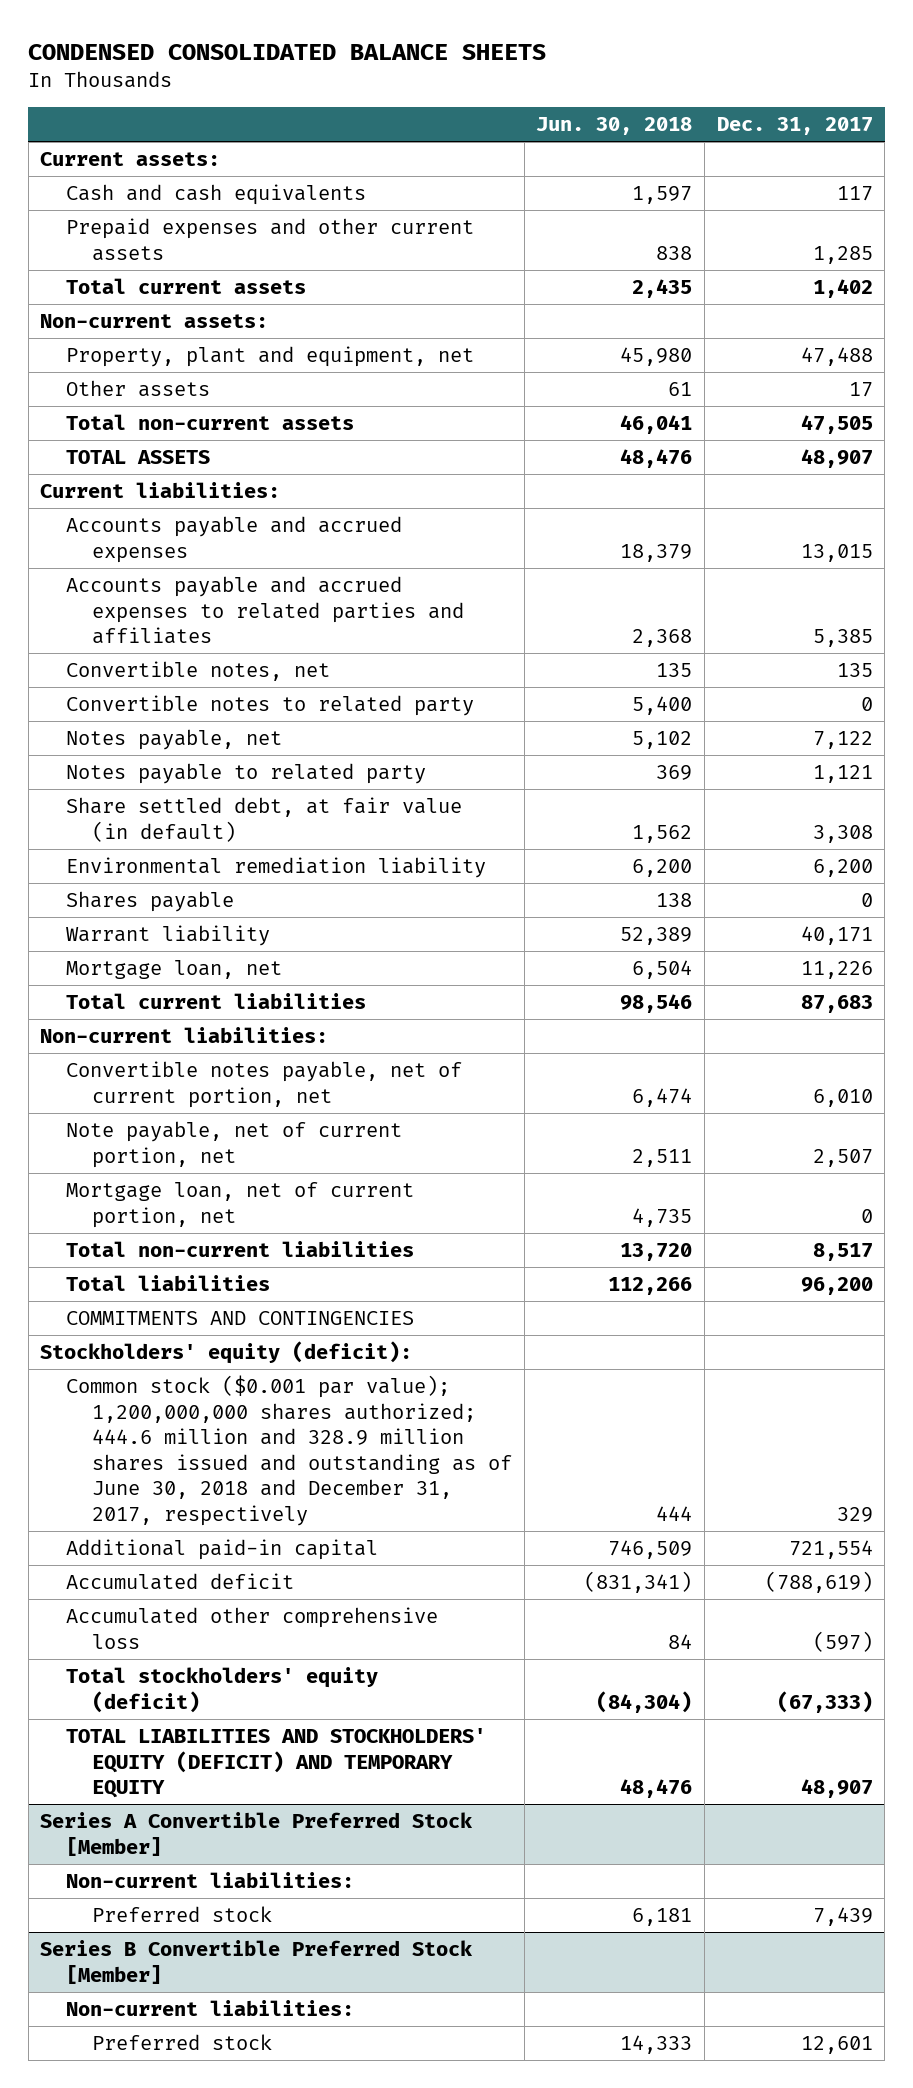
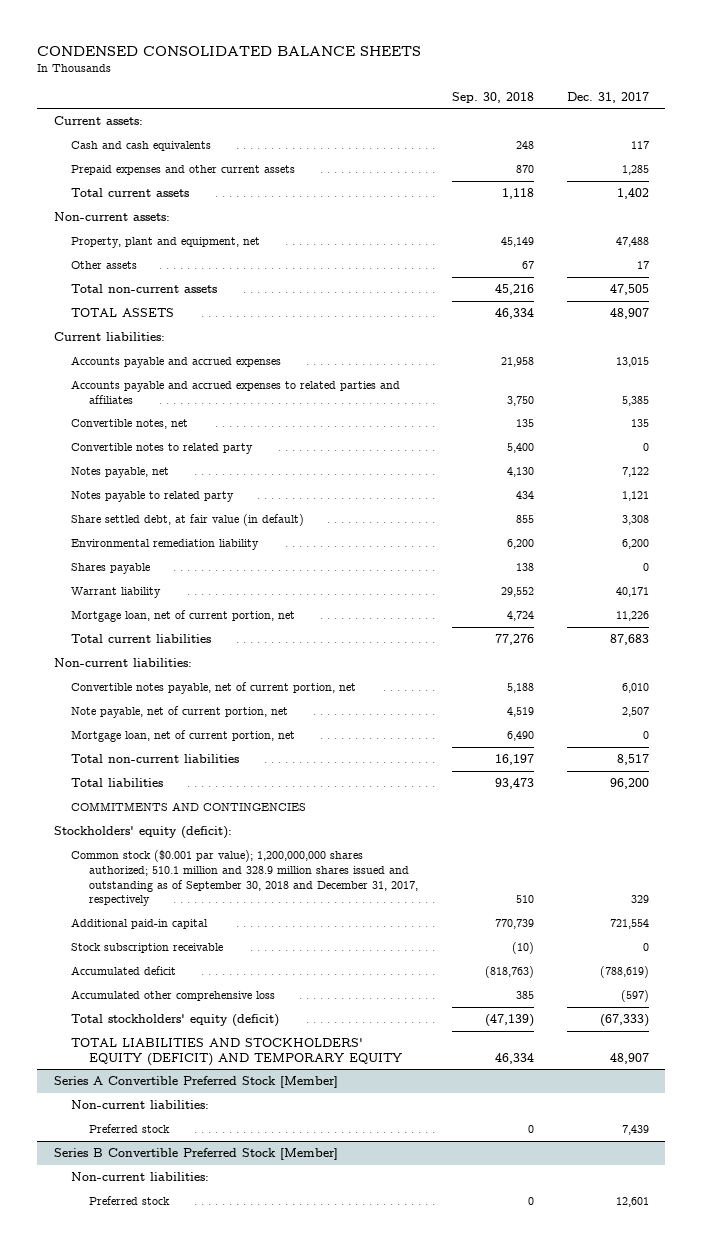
- | Jun. 30, 2018 | Dec. 31, 2017
+ | Sep. 30, 2018 | Dec. 31, 2017
- Mortgage loan, net | 6,504 | 11,226
+ Mortgage loan, net of current portion, net | 4,724 | 11,226
- Common stock ($0.001 par value); 1,200,000,000 shares authorized; 444.6 million and 328.9 million shares issued and outstanding as of June 30, 2018 and December 31, 2017, respectively | 444 | 329
+ Common stock ($0.001 par value); 1,200,000,000 shares authorized; 510.1 million and 328.9 million shares issued and outstanding as of September 30, 2018 and December 31, 2017, respectively | 510 | 329
+ Stock subscription receivable | (10) | 0

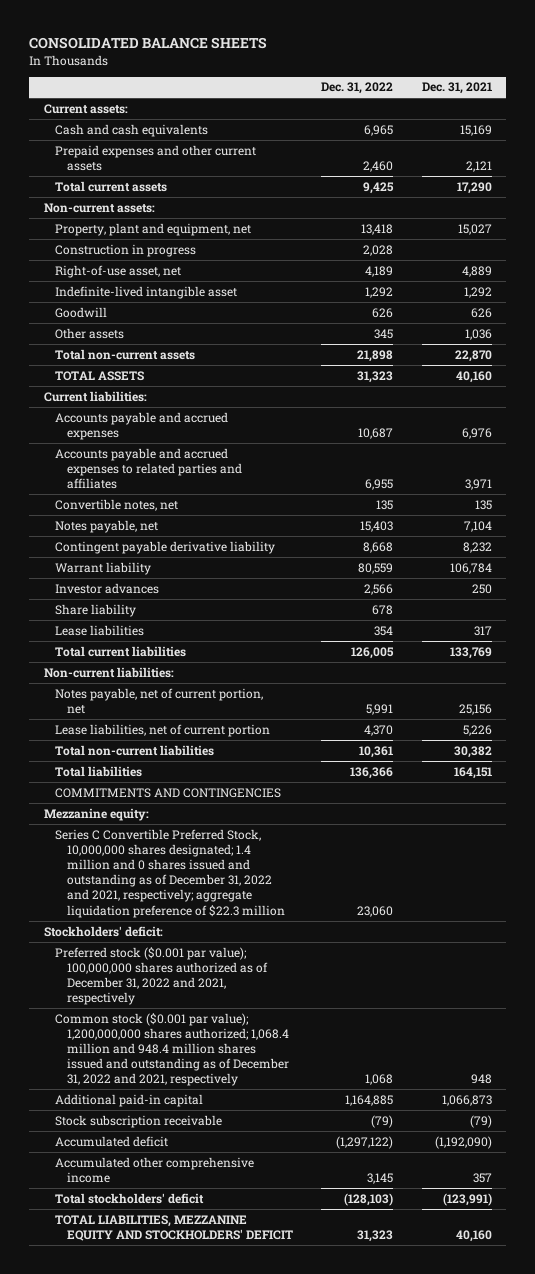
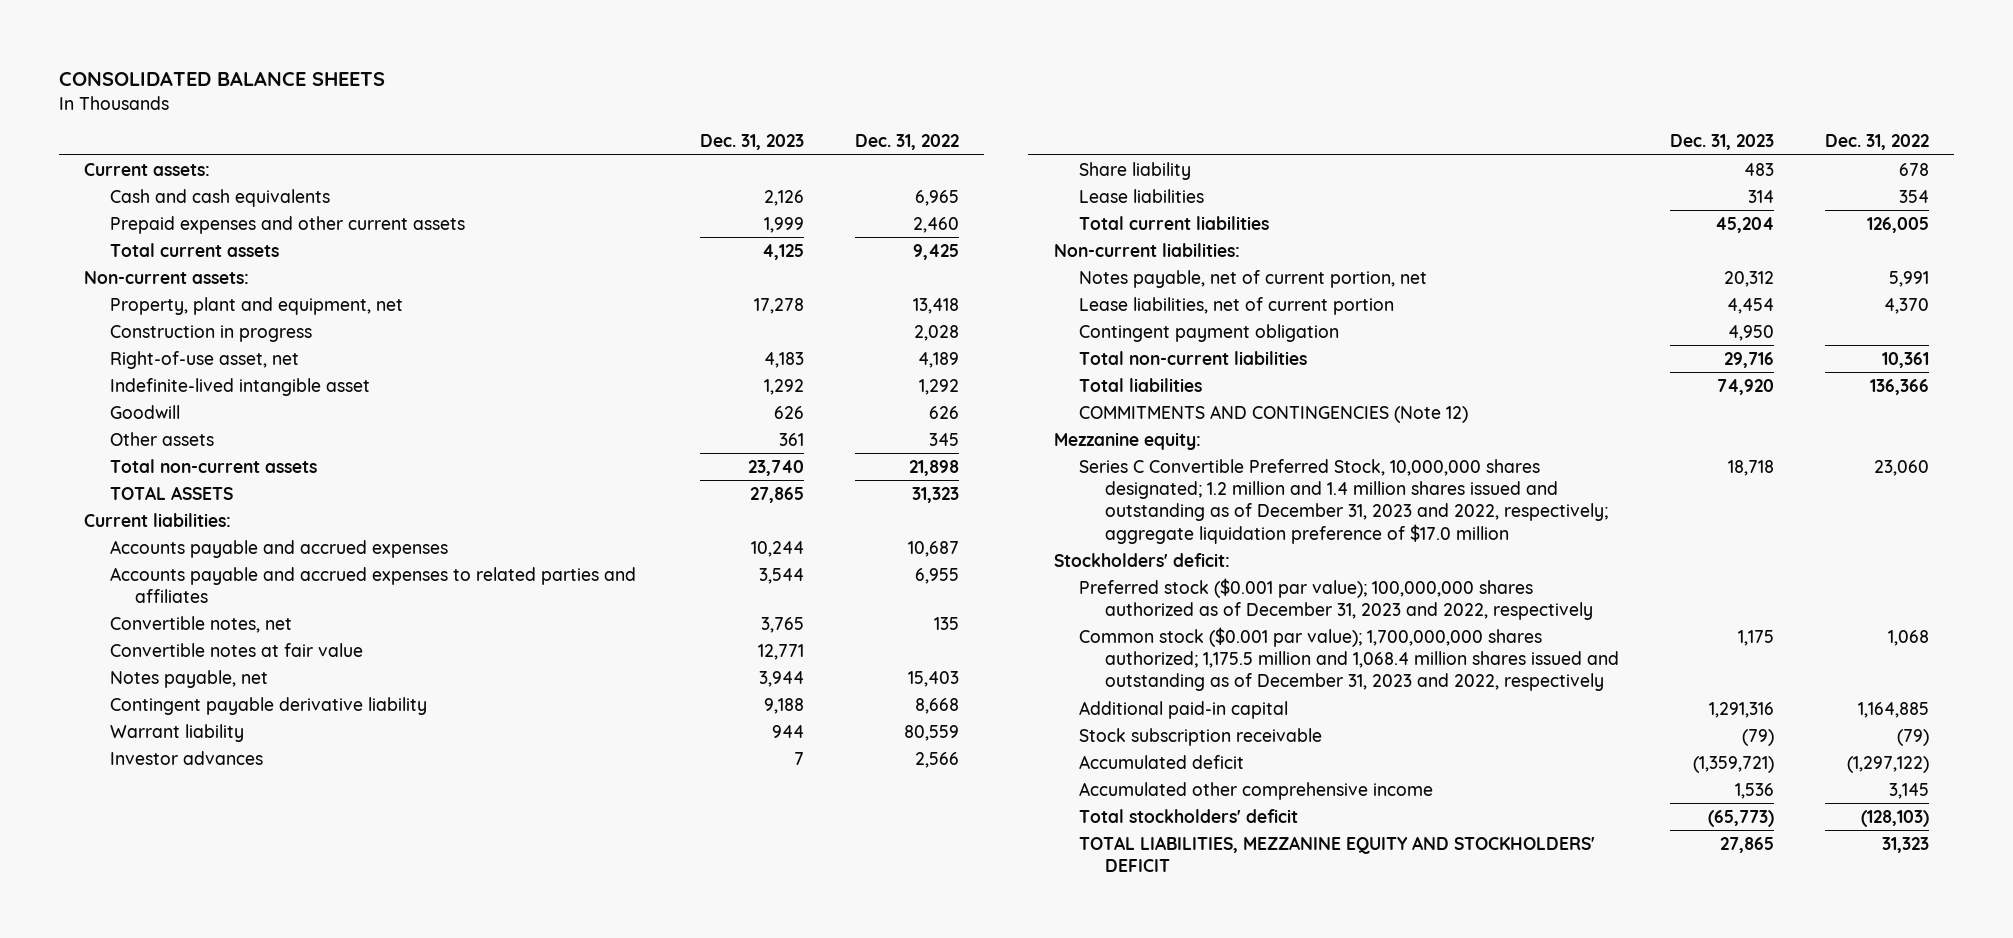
- | Dec. 31, 2022 | Dec. 31, 2021
+ | Dec. 31, 2023 | Dec. 31, 2022
+ Convertible notes at fair value | 12,771 |
+ Contingent payment obligation | 4,950 |
- COMMITMENTS AND CONTINGENCIES
+ COMMITMENTS AND CONTINGENCIES (Note 12)
- Series C Convertible Preferred Stock, 10,000,000 shares designated; 1.4 million and 0 shares issued and outstanding as of December 31, 2022 and 2021, respectively; aggregate liquidation preference of $22.3 million | 23,060 |
+ Series C Convertible Preferred Stock, 10,000,000 shares designated; 1.2 million and 1.4 million shares issued and outstanding as of December 31, 2023 and 2022, respectively; aggregate liquidation preference of $17.0 million | 18,718 | 23,060
- Preferred stock ($0.001 par value); 100,000,000 shares authorized as of December 31, 2022 and 2021, respectively
- Common stock ($0.001 par value); 1,200,000,000 shares authorized; 1,068.4 million and 948.4 million shares issued and outstanding as of December 31, 2022 and 2021, respectively | 1,068 | 948
+ Preferred stock ($0.001 par value); 100,000,000 shares authorized as of December 31, 2023 and 2022, respectively
+ Common stock ($0.001 par value); 1,700,000,000 shares authorized; 1,175.5 million and 1,068.4 million shares issued and outstanding as of December 31, 2023 and 2022, respectively | 1,175 | 1,068

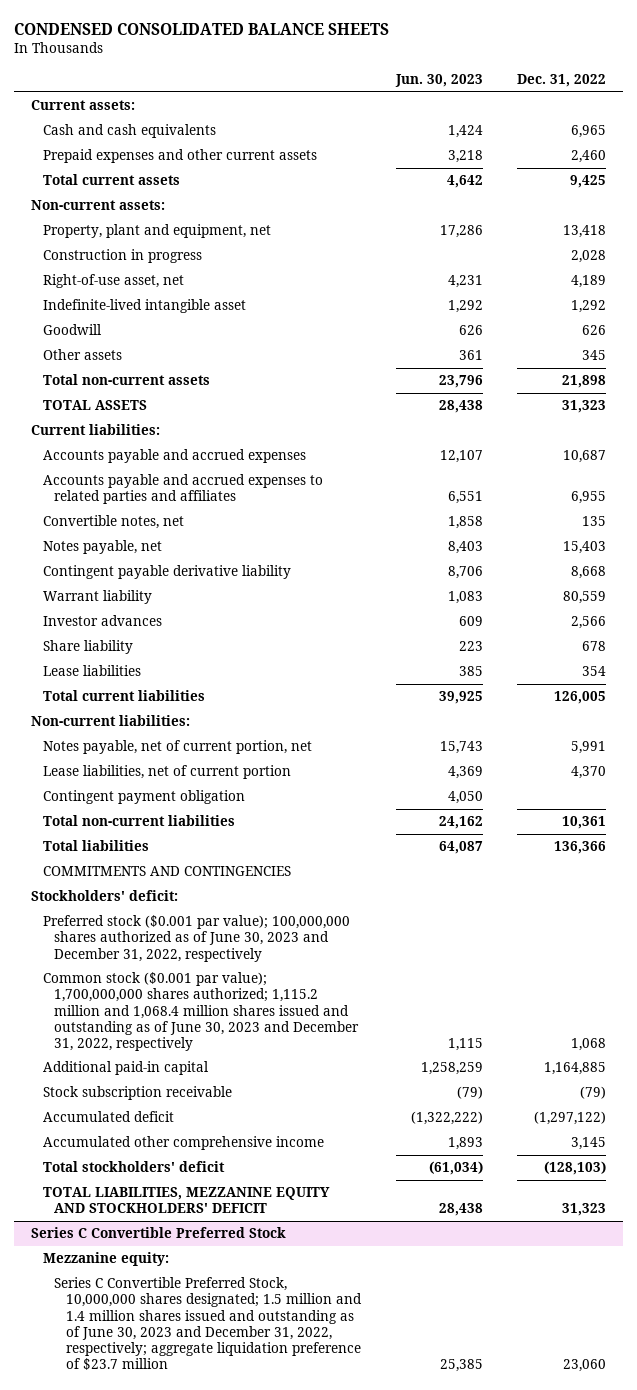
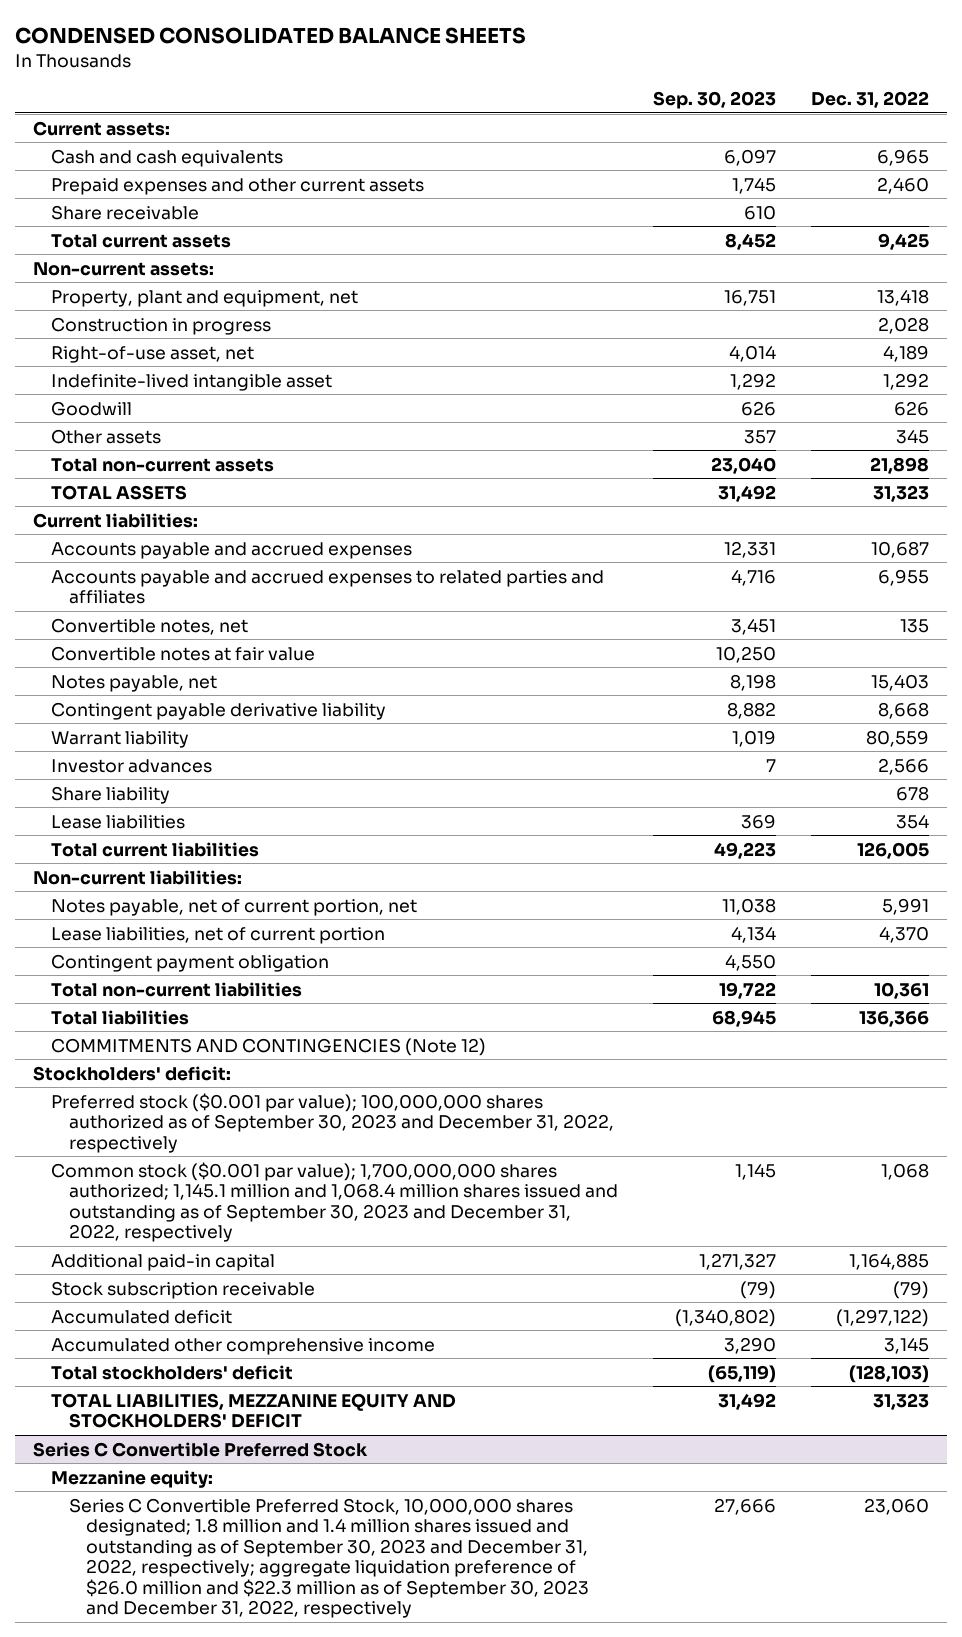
- | Jun. 30, 2023 | Dec. 31, 2022
+ | Sep. 30, 2023 | Dec. 31, 2022
+ Share receivable | 610 |
+ Convertible notes at fair value | 10,250 |
- COMMITMENTS AND CONTINGENCIES
+ COMMITMENTS AND CONTINGENCIES (Note 12)
- Preferred stock ($0.001 par value); 100,000,000 shares authorized as of June 30, 2023 and December 31, 2022, respectively
- Common stock ($0.001 par value); 1,700,000,000 shares authorized; 1,115.2 million and 1,068.4 million shares issued and outstanding as of June 30, 2023 and December 31, 2022, respectively | 1,115 | 1,068
+ Preferred stock ($0.001 par value); 100,000,000 shares authorized as of September 30, 2023 and December 31, 2022, respectively
+ Common stock ($0.001 par value); 1,700,000,000 shares authorized; 1,145.1 million and 1,068.4 million shares issued and outstanding as of September 30, 2023 and December 31, 2022, respectively | 1,145 | 1,068
@ Series C Convertible Preferred Stock
- Series C Convertible Preferred Stock, 10,000,000 shares designated; 1.5 million and 1.4 million shares issued and outstanding as of June 30, 2023 and December 31, 2022, respectively; aggregate liquidation preference of $23.7 million | 25,385 | 23,060
+ Series C Convertible Preferred Stock, 10,000,000 shares designated; 1.8 million and 1.4 million shares issued and outstanding as of September 30, 2023 and December 31, 2022, respectively; aggregate liquidation preference of $26.0 million and $22.3 million as of September 30, 2023 and December 31, 2022, respectively | 27,666 | 23,060

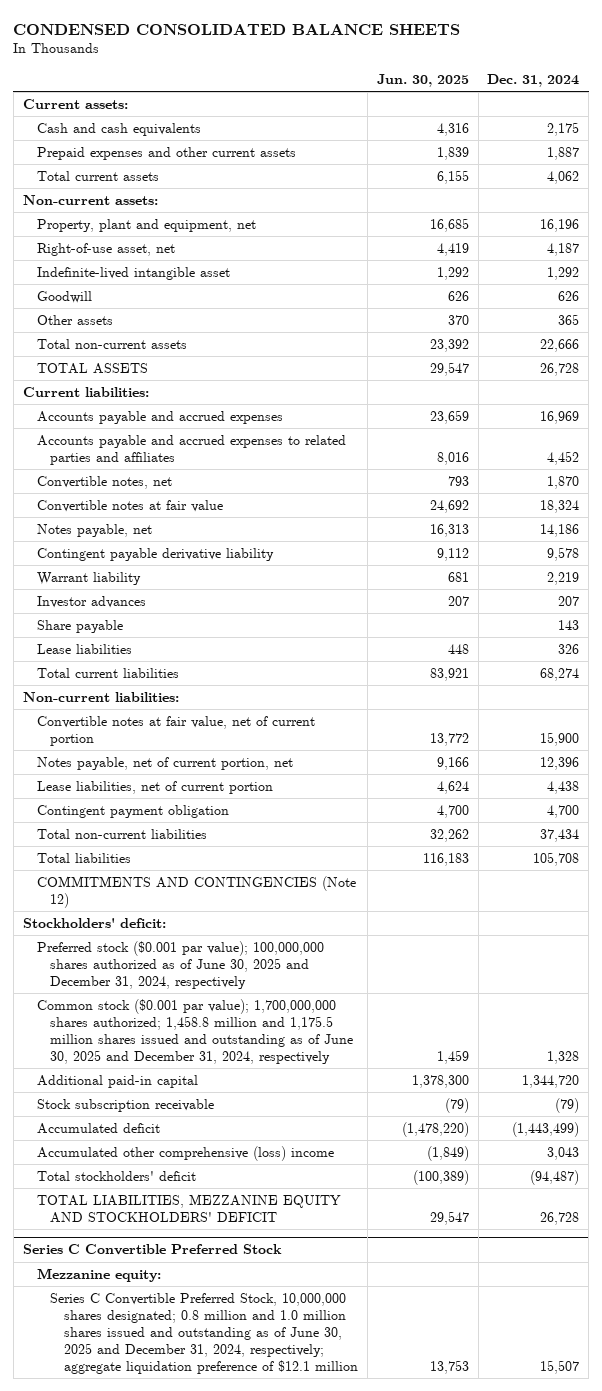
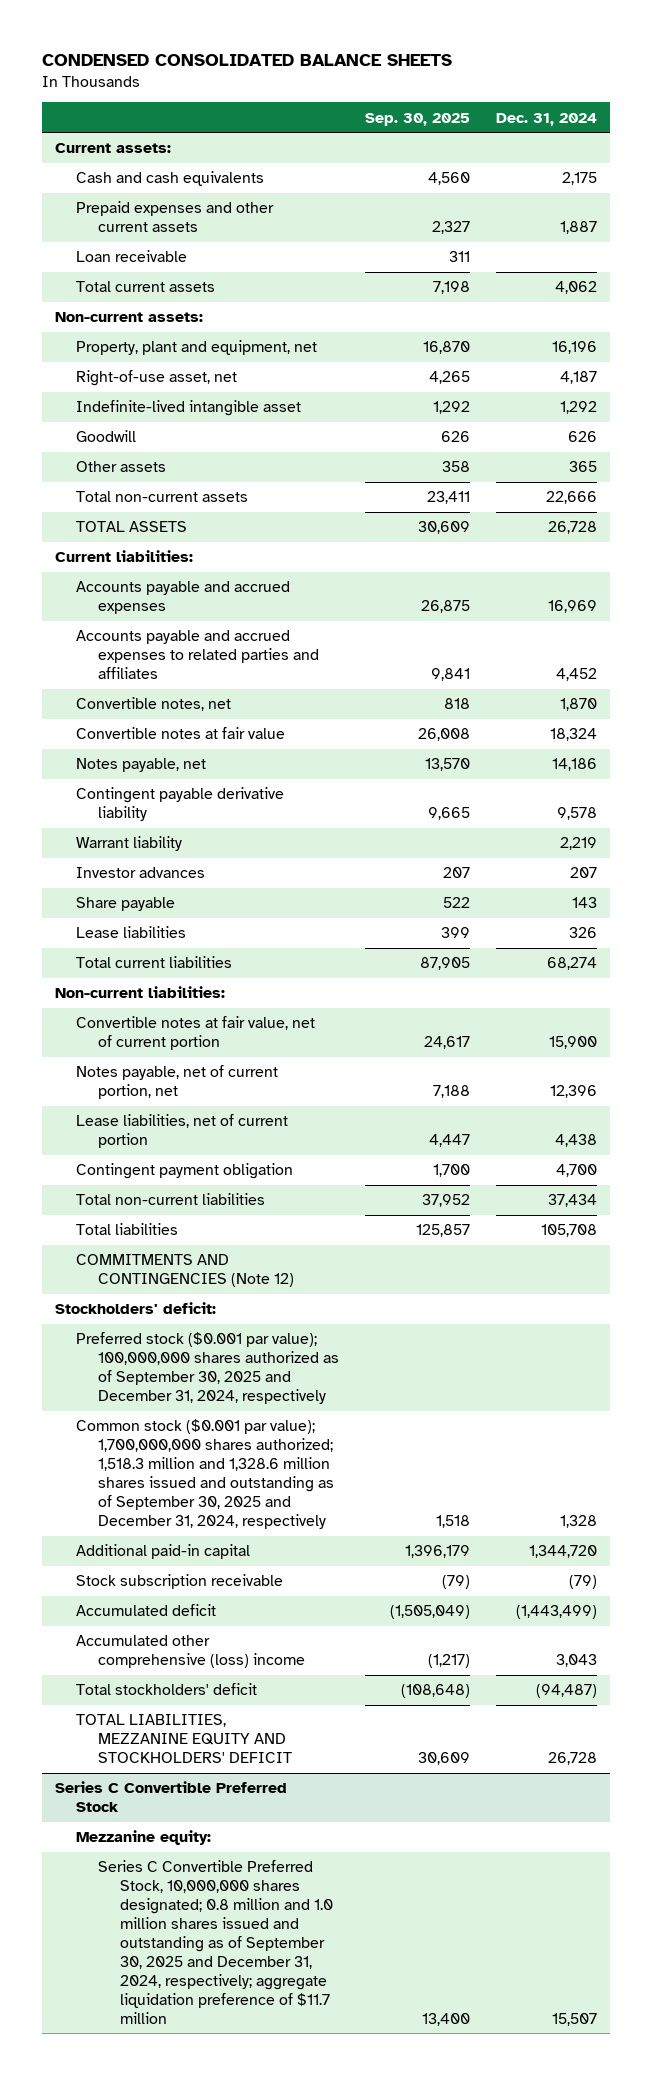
- | Jun. 30, 2025 | Dec. 31, 2024
+ | Sep. 30, 2025 | Dec. 31, 2024
+ Loan receivable | 311 |
- Preferred stock ($0.001 par value); 100,000,000 shares authorized as of June 30, 2025 and December 31, 2024, respectively
- Common stock ($0.001 par value); 1,700,000,000 shares authorized; 1,458.8 million and 1,175.5 million shares issued and outstanding as of June 30, 2025 and December 31, 2024, respectively | 1,459 | 1,328
+ Preferred stock ($0.001 par value); 100,000,000 shares authorized as of September 30, 2025 and December 31, 2024, respectively
+ Common stock ($0.001 par value); 1,700,000,000 shares authorized; 1,518.3 million and 1,328.6 million shares issued and outstanding as of September 30, 2025 and December 31, 2024, respectively | 1,518 | 1,328
@ Series C Convertible Preferred Stock
- Series C Convertible Preferred Stock, 10,000,000 shares designated; 0.8 million and 1.0 million shares issued and outstanding as of June 30, 2025 and December 31, 2024, respectively; aggregate liquidation preference of $12.1 million | 13,753 | 15,507
+ Series C Convertible Preferred Stock, 10,000,000 shares designated; 0.8 million and 1.0 million shares issued and outstanding as of September 30, 2025 and December 31, 2024, respectively; aggregate liquidation preference of $11.7 million | 13,400 | 15,507

